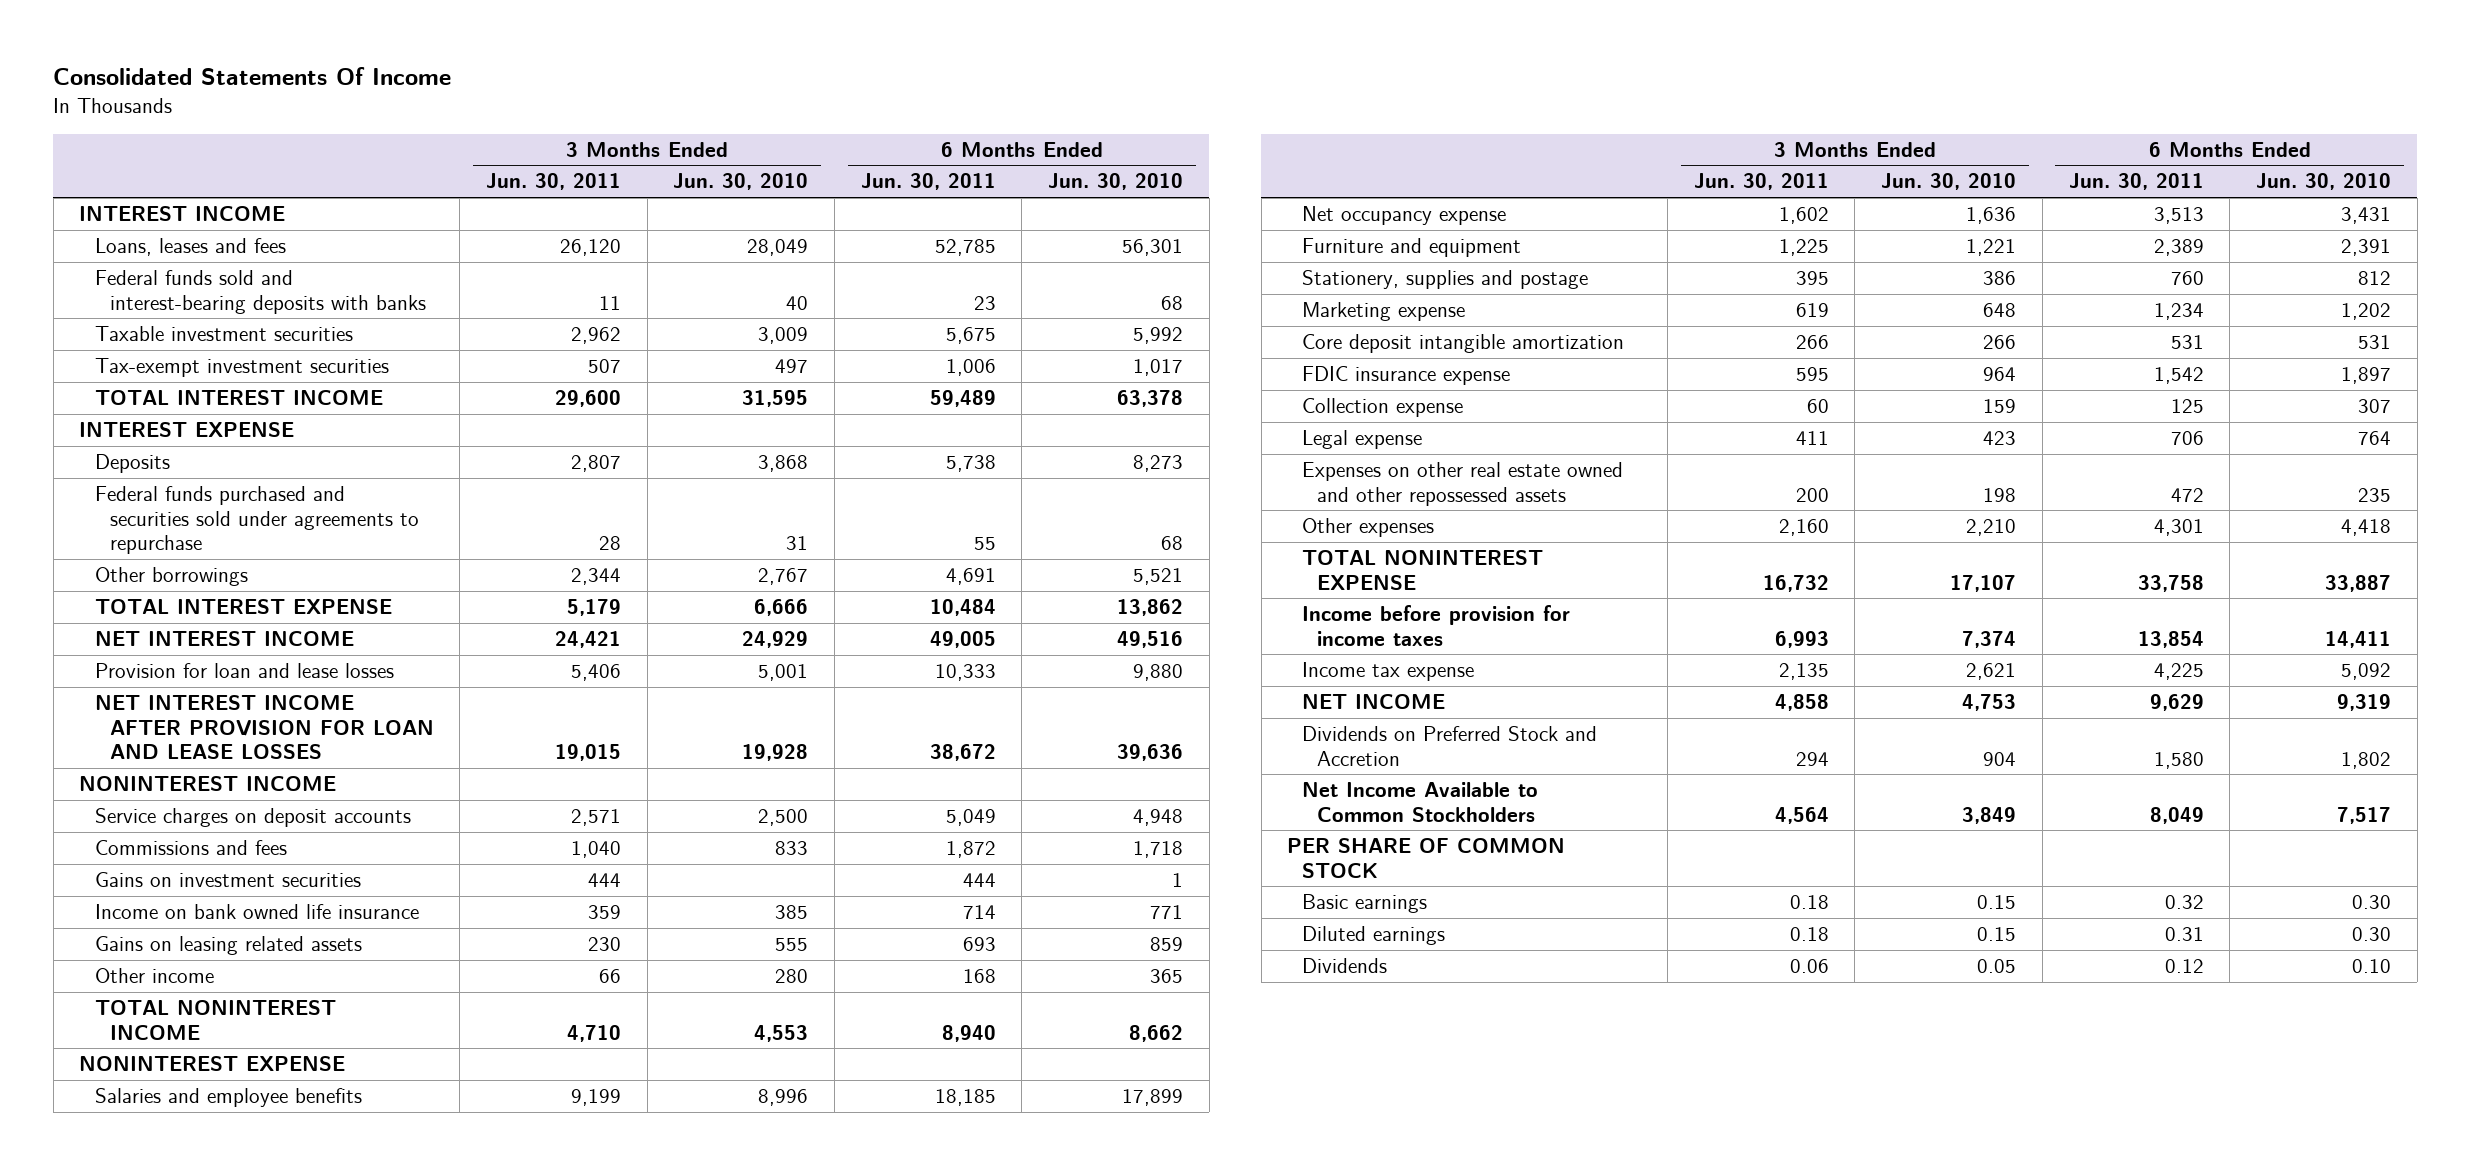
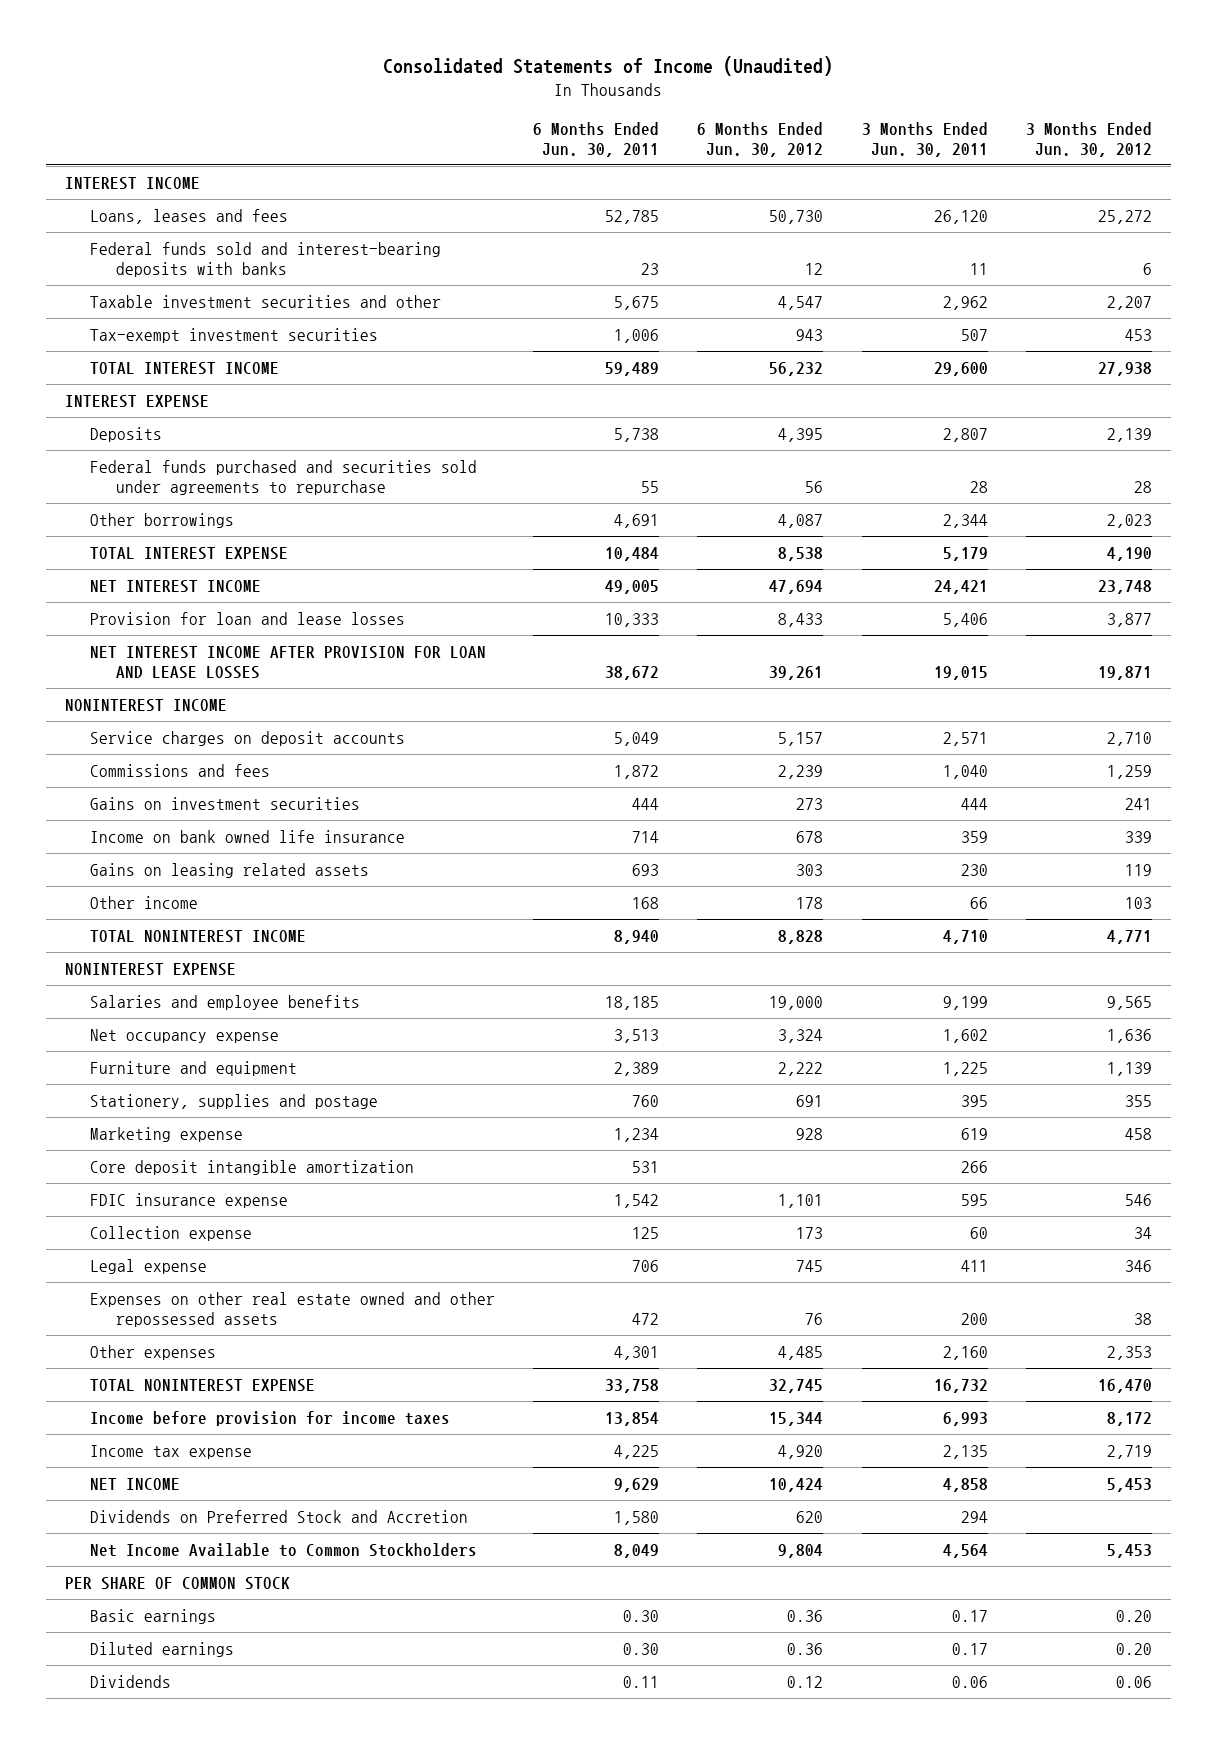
- Consolidated Statements Of Income
+ Consolidated Statements of Income (Unaudited)
- | 3 Months Ended Jun. 30, 2011 | 3 Months Ended Jun. 30, 2010 | 6 Months Ended Jun. 30, 2011 | 6 Months Ended Jun. 30, 2010
+ | 6 Months Ended Jun. 30, 2011 | 6 Months Ended Jun. 30, 2012 | 3 Months Ended Jun. 30, 2011 | 3 Months Ended Jun. 30, 2012
- Taxable investment securities | 2,962 | 3,009 | 5,675 | 5,992
+ Taxable investment securities and other | 5,675 | 4,547 | 2,962 | 2,207
- Basic earnings | 0.18 | 0.15 | 0.32 | 0.30
- Diluted earnings | 0.18 | 0.15 | 0.31 | 0.30
- Dividends | 0.06 | 0.05 | 0.12 | 0.10
+ Basic earnings | 0.30 | 0.36 | 0.17 | 0.20
+ Diluted earnings | 0.30 | 0.36 | 0.17 | 0.20
+ Dividends | 0.11 | 0.12 | 0.06 | 0.06

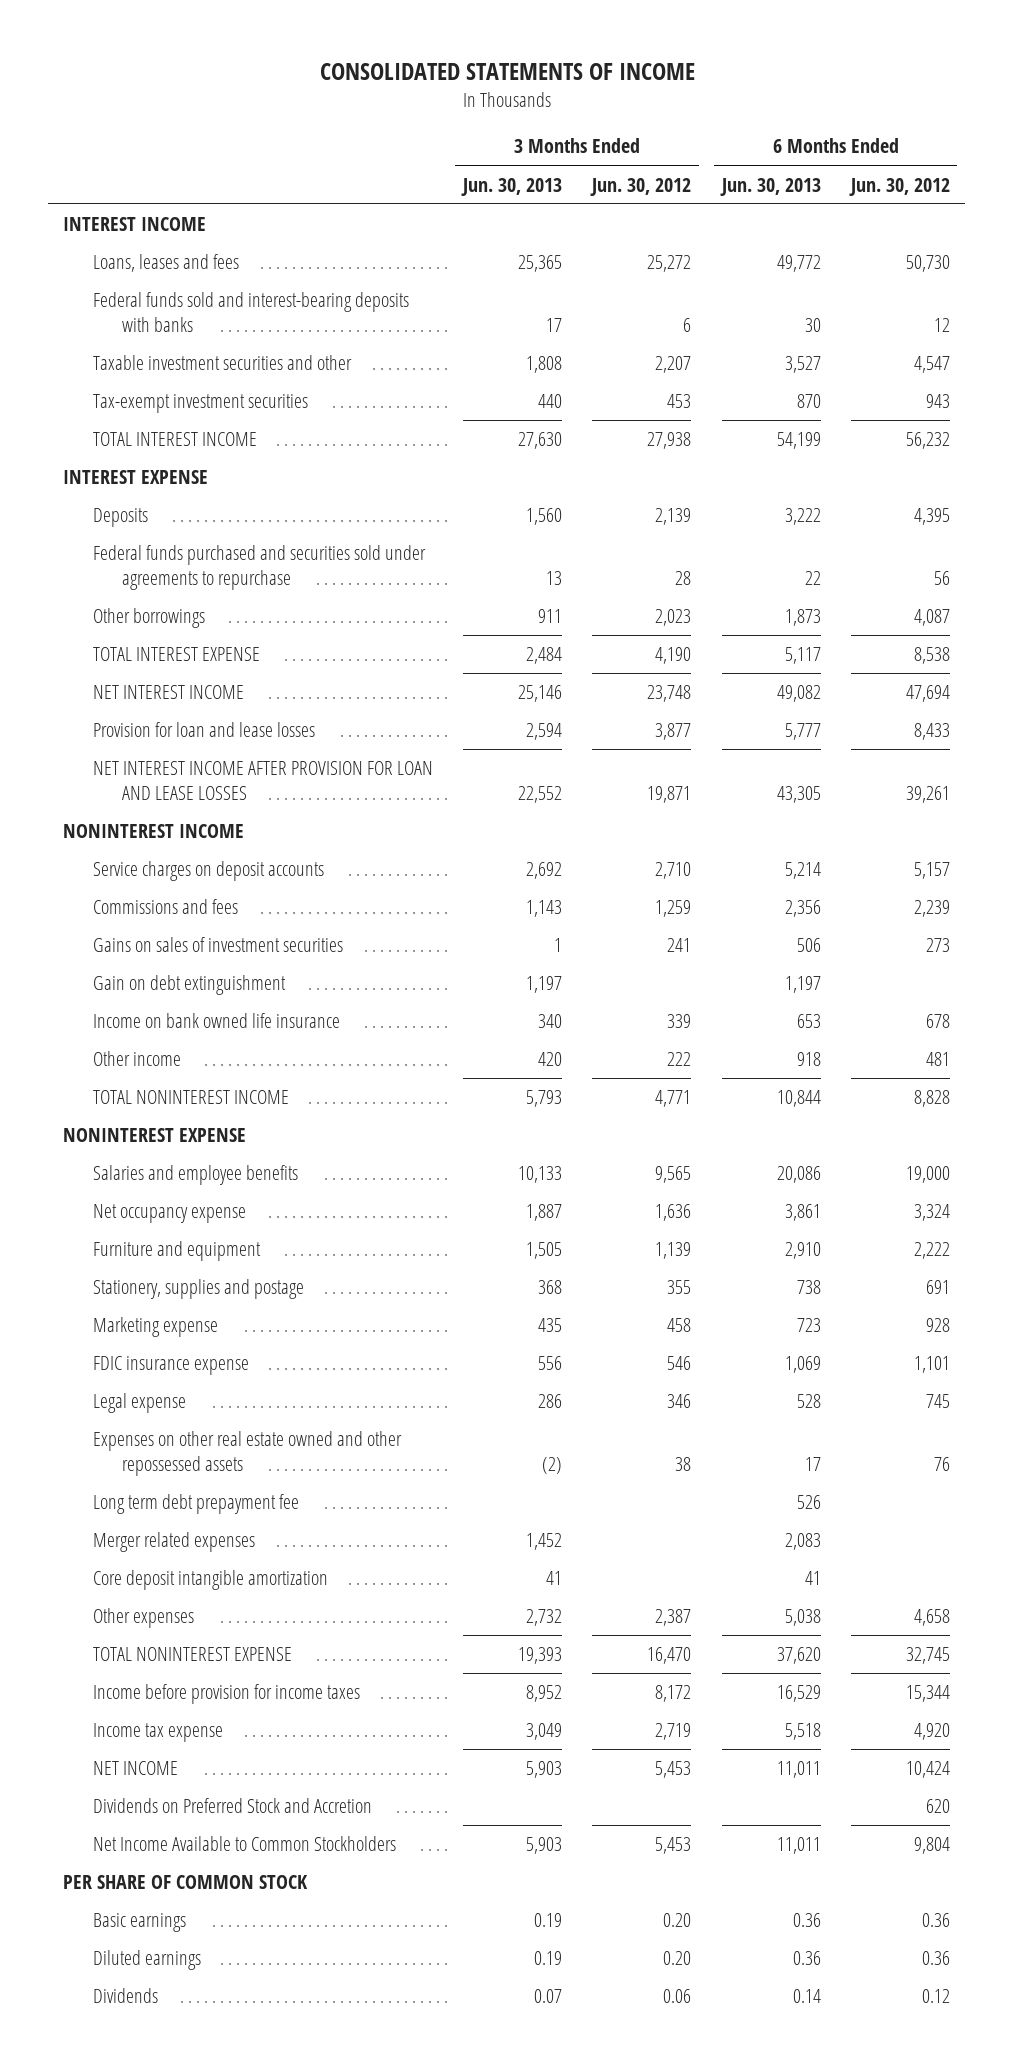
- Consolidated Statements of Income (Unaudited)
+ CONSOLIDATED STATEMENTS OF INCOME
- | 6 Months Ended Jun. 30, 2011 | 6 Months Ended Jun. 30, 2012 | 3 Months Ended Jun. 30, 2011 | 3 Months Ended Jun. 30, 2012
+ | 3 Months Ended Jun. 30, 2013 | 3 Months Ended Jun. 30, 2012 | 6 Months Ended Jun. 30, 2013 | 6 Months Ended Jun. 30, 2012
- Gains on investment securities | 444 | 273 | 444 | 241
+ Gains on sales of investment securities | 1 | 241 | 506 | 273
+ Gain on debt extinguishment | 1,197 | | 1,197 |
- Gains on leasing related assets | 693 | 303 | 230 | 119
- Other income | 168 | 178 | 66 | 103
+ Other income | 420 | 222 | 918 | 481
- Collection expense | 125 | 173 | 60 | 34
- Other expenses | 4,301 | 4,485 | 2,160 | 2,353
+ Long term debt prepayment fee | | | 526 |
+ Merger related expenses | 1,452 | | 2,083 |
moved down: Core deposit intangible amortization | 41 | | 41 |
+ Other expenses | 2,732 | 2,387 | 5,038 | 4,658

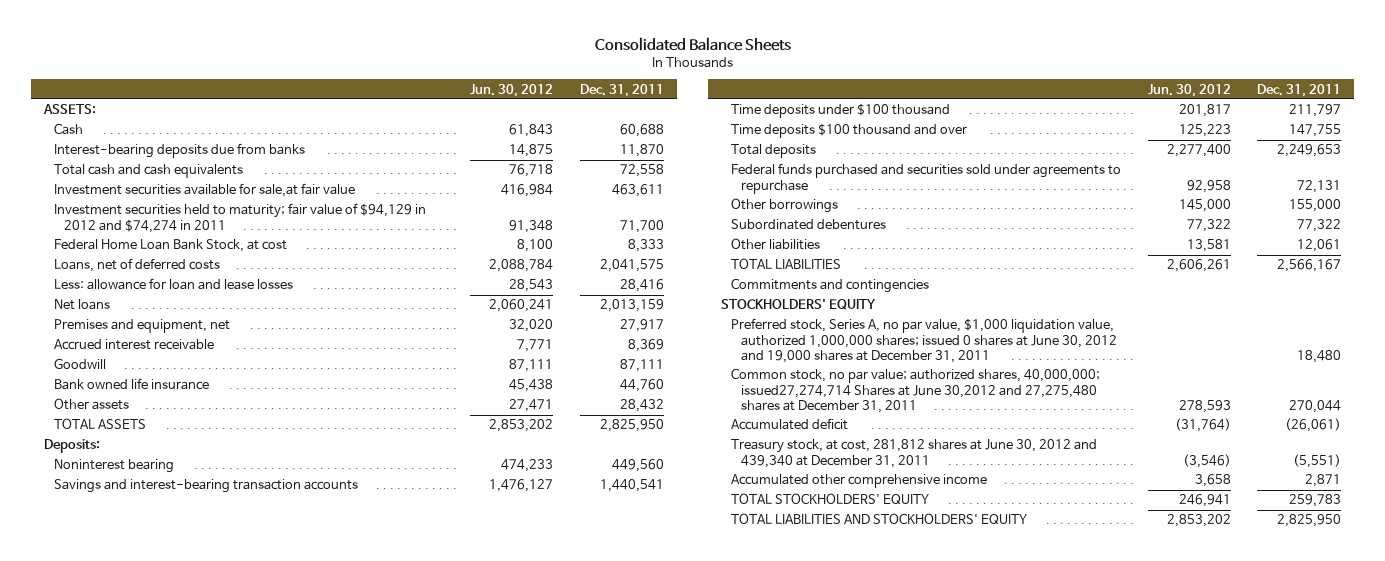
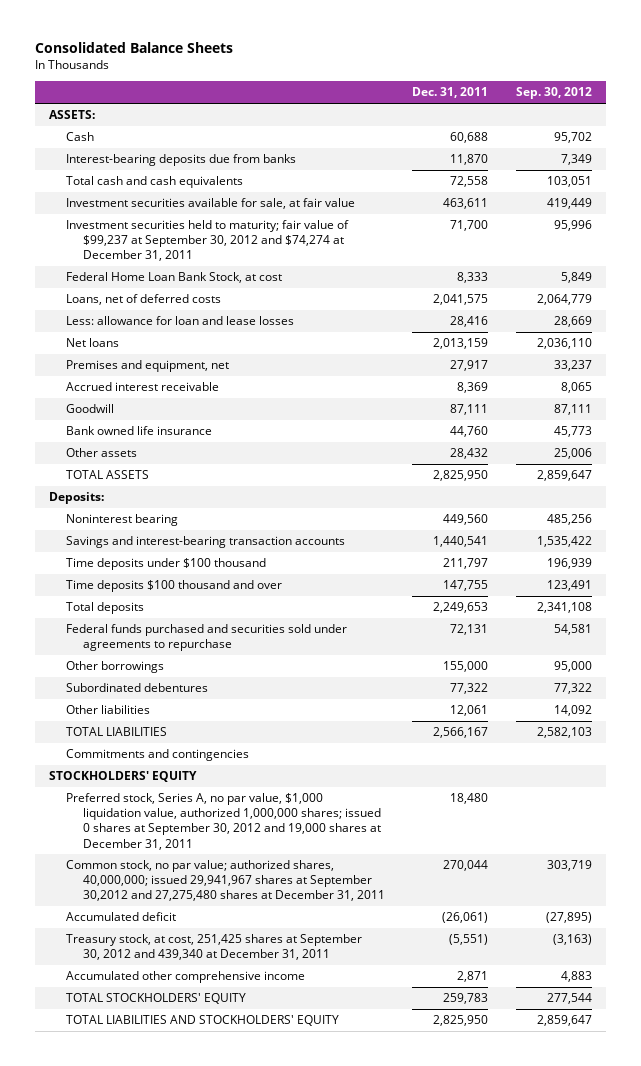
- | Jun. 30, 2012 | Dec. 31, 2011
+ | Dec. 31, 2011 | Sep. 30, 2012
- Investment securities available for sale,at fair value | 416,984 | 463,611
- Investment securities held to maturity; fair value of $94,129 in 2012 and $74,274 in 2011 | 91,348 | 71,700
+ Investment securities available for sale, at fair value | 463,611 | 419,449
+ Investment securities held to maturity; fair value of $99,237 at September 30, 2012 and $74,274 at December 31, 2011 | 71,700 | 95,996
- Preferred stock, Series A, no par value, $1,000 liquidation value, authorized 1,000,000 shares; issued 0 shares at June 30, 2012 and 19,000 shares at December 31, 2011 | | 18,480
- Common stock, no par value; authorized shares, 40,000,000; issued27,274,714 Shares at June 30,2012 and 27,275,480 shares at December 31, 2011 | 278,593 | 270,044
+ Preferred stock, Series A, no par value, $1,000 liquidation value, authorized 1,000,000 shares; issued 0 shares at September 30, 2012 and 19,000 shares at December 31, 2011 | 18,480 |
+ Common stock, no par value; authorized shares, 40,000,000; issued 29,941,967 shares at September 30,2012 and 27,275,480 shares at December 31, 2011 | 270,044 | 303,719
- Treasury stock, at cost, 281,812 shares at June 30, 2012 and 439,340 at December 31, 2011 | (3,546) | (5,551)
+ Treasury stock, at cost, 251,425 shares at September 30, 2012 and 439,340 at December 31, 2011 | (5,551) | (3,163)

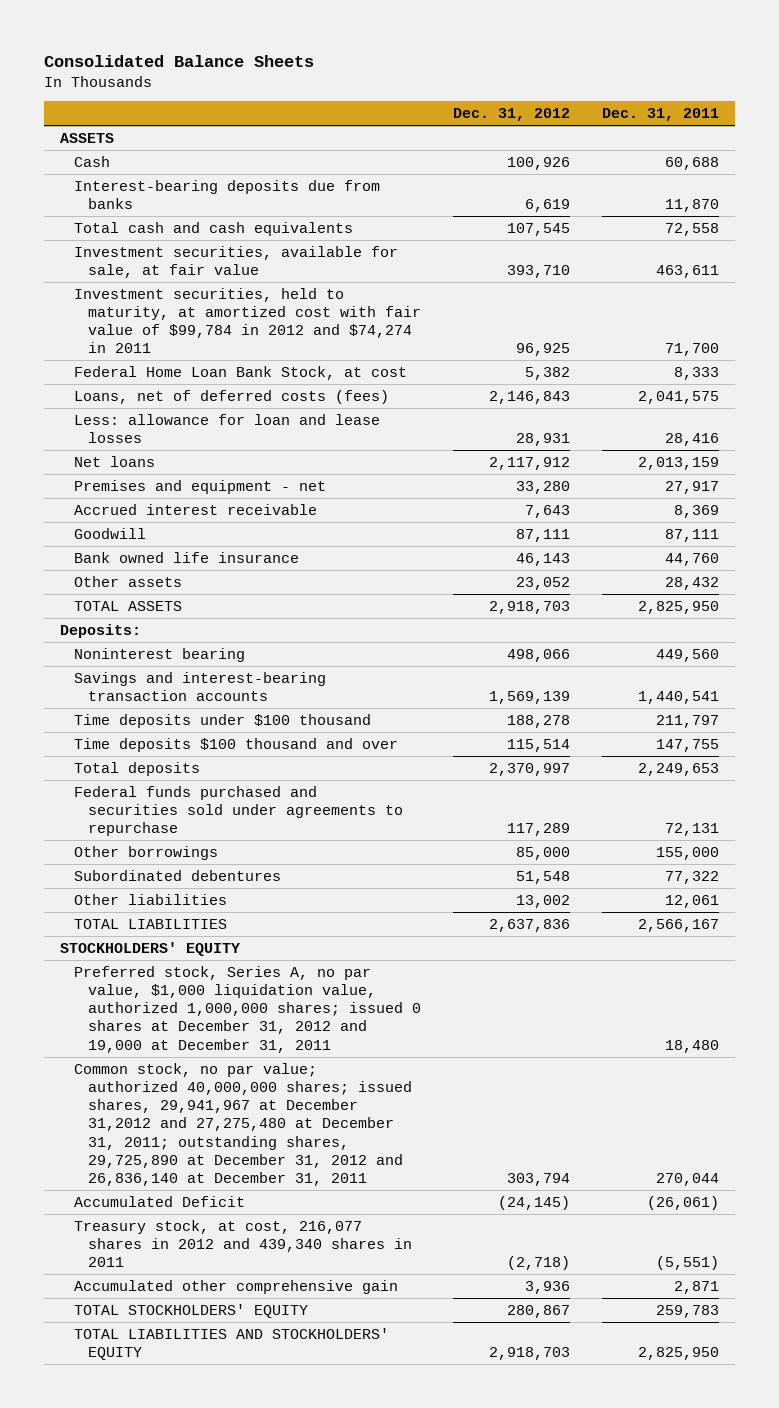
- | Dec. 31, 2011 | Sep. 30, 2012
+ | Dec. 31, 2012 | Dec. 31, 2011
- ASSETS:
+ ASSETS
- Investment securities available for sale, at fair value | 463,611 | 419,449
- Investment securities held to maturity; fair value of $99,237 at September 30, 2012 and $74,274 at December 31, 2011 | 71,700 | 95,996
+ Investment securities, available for sale, at fair value | 393,710 | 463,611
+ Investment securities, held to maturity, at amortized cost with fair value of $99,784 in 2012 and $74,274 in 2011 | 96,925 | 71,700
- Loans, net of deferred costs | 2,041,575 | 2,064,779
+ Loans, net of deferred costs (fees) | 2,146,843 | 2,041,575
- Premises and equipment, net | 27,917 | 33,237
+ Premises and equipment - net | 33,280 | 27,917
- Commitments and contingencies
- Preferred stock, Series A, no par value, $1,000 liquidation value, authorized 1,000,000 shares; issued 0 shares at September 30, 2012 and 19,000 shares at December 31, 2011 | 18,480 |
- Common stock, no par value; authorized shares, 40,000,000; issued 29,941,967 shares at September 30,2012 and 27,275,480 shares at December 31, 2011 | 270,044 | 303,719
- Accumulated deficit | (26,061) | (27,895)
- Treasury stock, at cost, 251,425 shares at September 30, 2012 and 439,340 at December 31, 2011 | (5,551) | (3,163)
- Accumulated other comprehensive income | 2,871 | 4,883
+ Preferred stock, Series A, no par value, $1,000 liquidation value, authorized 1,000,000 shares; issued 0 shares at December 31, 2012 and 19,000 at December 31, 2011 | | 18,480
+ Common stock, no par value; authorized 40,000,000 shares; issued shares, 29,941,967 at December 31,2012 and 27,275,480 at December 31, 2011; outstanding shares, 29,725,890 at December 31, 2012 and 26,836,140 at December 31, 2011 | 303,794 | 270,044
+ Accumulated Deficit | (24,145) | (26,061)
+ Treasury stock, at cost, 216,077 shares in 2012 and 439,340 shares in 2011 | (2,718) | (5,551)
+ Accumulated other comprehensive gain | 3,936 | 2,871

